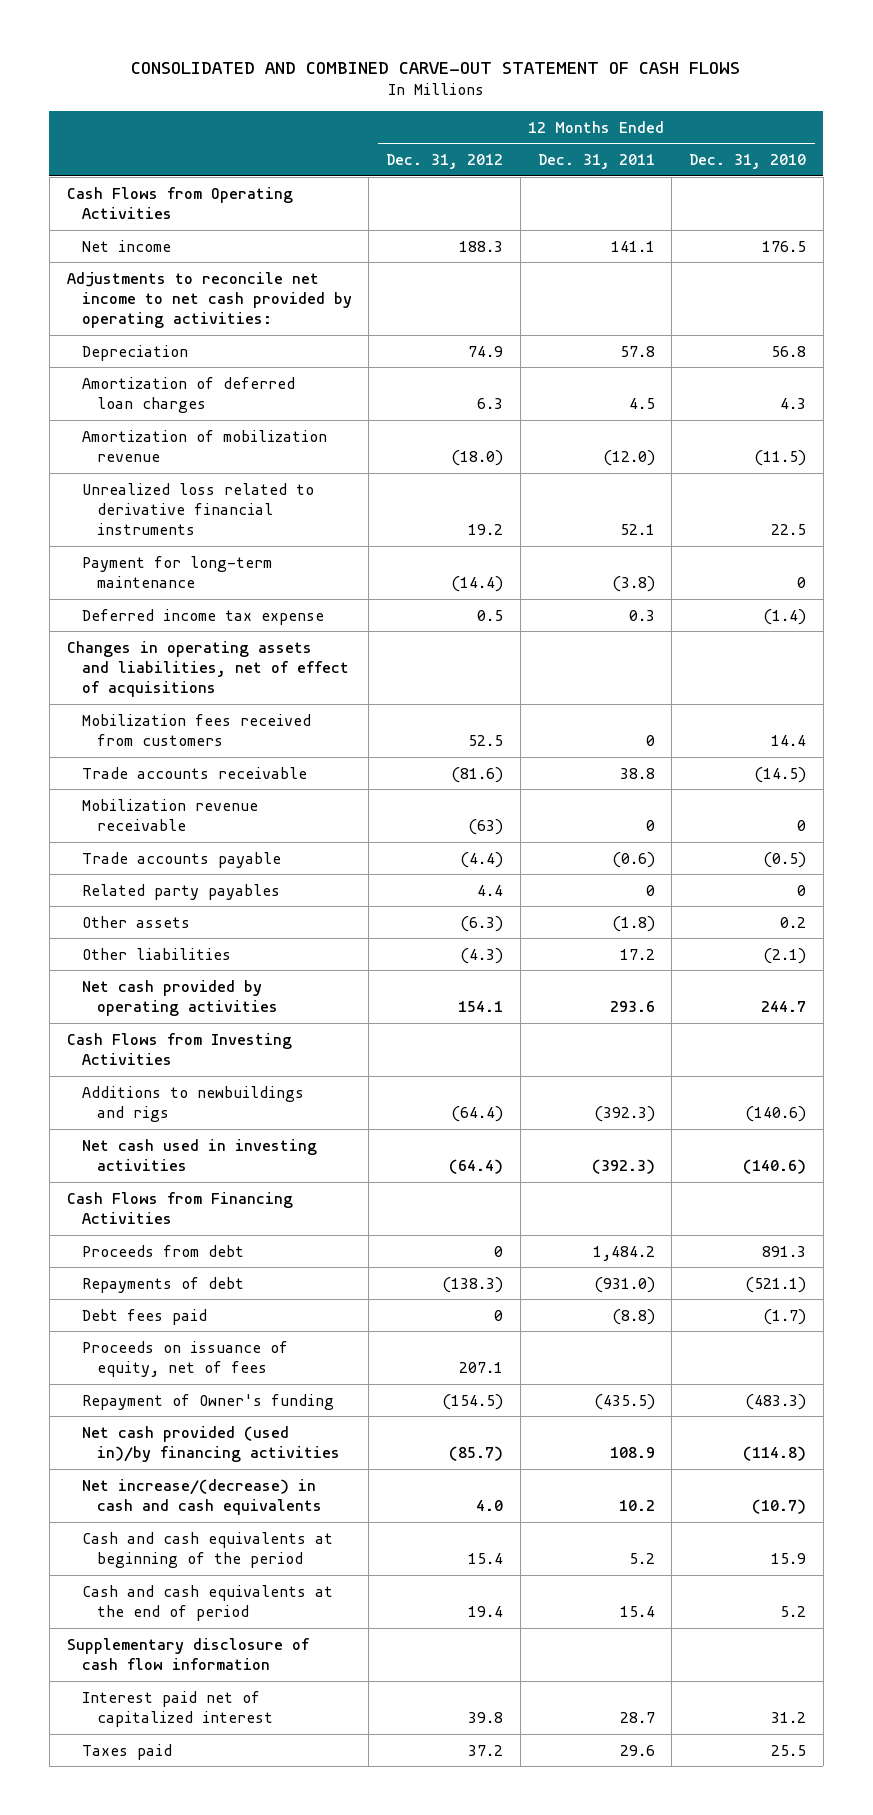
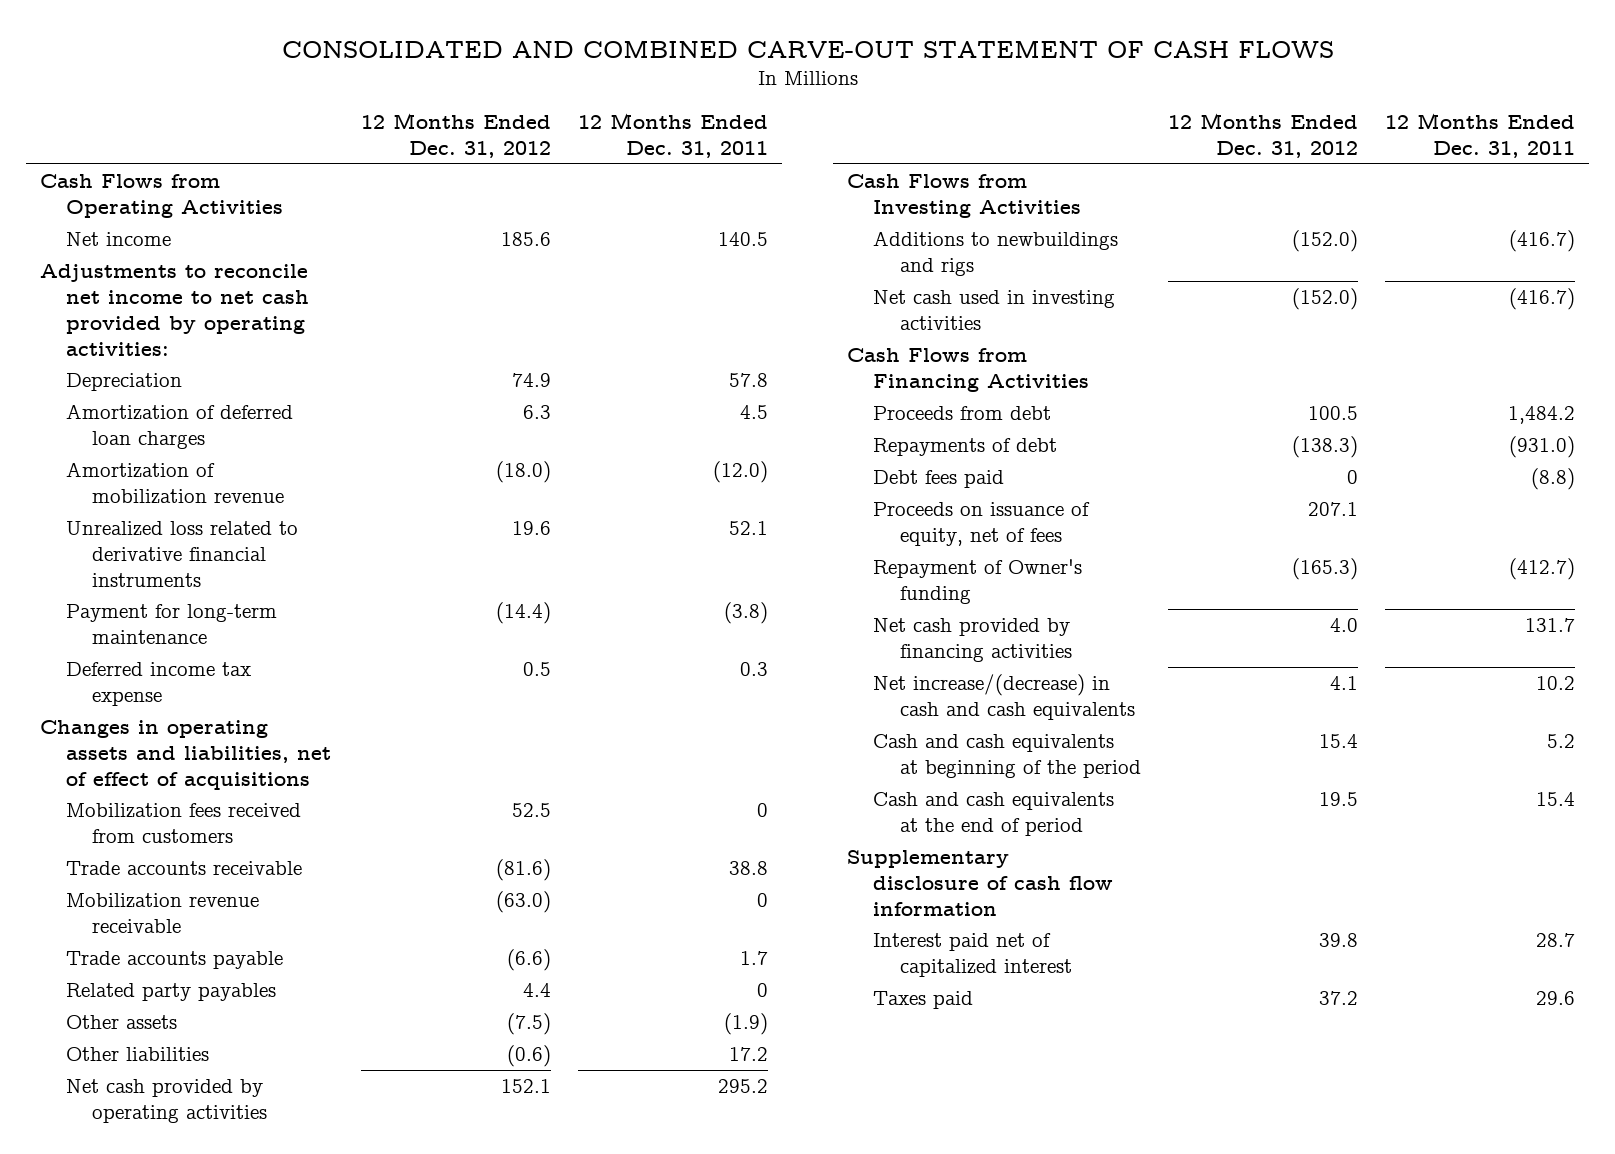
- | 12 Months Ended Dec. 31, 2012 | 12 Months Ended Dec. 31, 2011 | 12 Months Ended Dec. 31, 2010
+ | 12 Months Ended Dec. 31, 2012 | 12 Months Ended Dec. 31, 2011
- Net income | 188.3 | 141.1 | 176.5
+ Net income | 185.6 | 140.5
- Unrealized loss related to derivative financial instruments | 19.2 | 52.1 | 22.5
+ Unrealized loss related to derivative financial instruments | 19.6 | 52.1
- Mobilization revenue receivable | (63) | 0 | 0
- Trade accounts payable | (4.4) | (0.6) | (0.5)
+ Mobilization revenue receivable | (63.0) | 0
+ Trade accounts payable | (6.6) | 1.7
- Other assets | (6.3) | (1.8) | 0.2
- Other liabilities | (4.3) | 17.2 | (2.1)
- Net cash provided by operating activities | 154.1 | 293.6 | 244.7
+ Other assets | (7.5) | (1.9)
+ Other liabilities | (0.6) | 17.2
+ Net cash provided by operating activities | 152.1 | 295.2
- Additions to newbuildings and rigs | (64.4) | (392.3) | (140.6)
- Net cash used in investing activities | (64.4) | (392.3) | (140.6)
+ Additions to newbuildings and rigs | (152.0) | (416.7)
+ Net cash used in investing activities | (152.0) | (416.7)
- Proceeds from debt | 0 | 1,484.2 | 891.3
+ Proceeds from debt | 100.5 | 1,484.2
- Repayment of Owner's funding | (154.5) | (435.5) | (483.3)
- Net cash provided (used in)/by financing activities | (85.7) | 108.9 | (114.8)
- Net increase/(decrease) in cash and cash equivalents | 4.0 | 10.2 | (10.7)
+ Repayment of Owner's funding | (165.3) | (412.7)
+ Net cash provided by financing activities | 4.0 | 131.7
+ Net increase/(decrease) in cash and cash equivalents | 4.1 | 10.2
- Cash and cash equivalents at the end of period | 19.4 | 15.4 | 5.2
+ Cash and cash equivalents at the end of period | 19.5 | 15.4

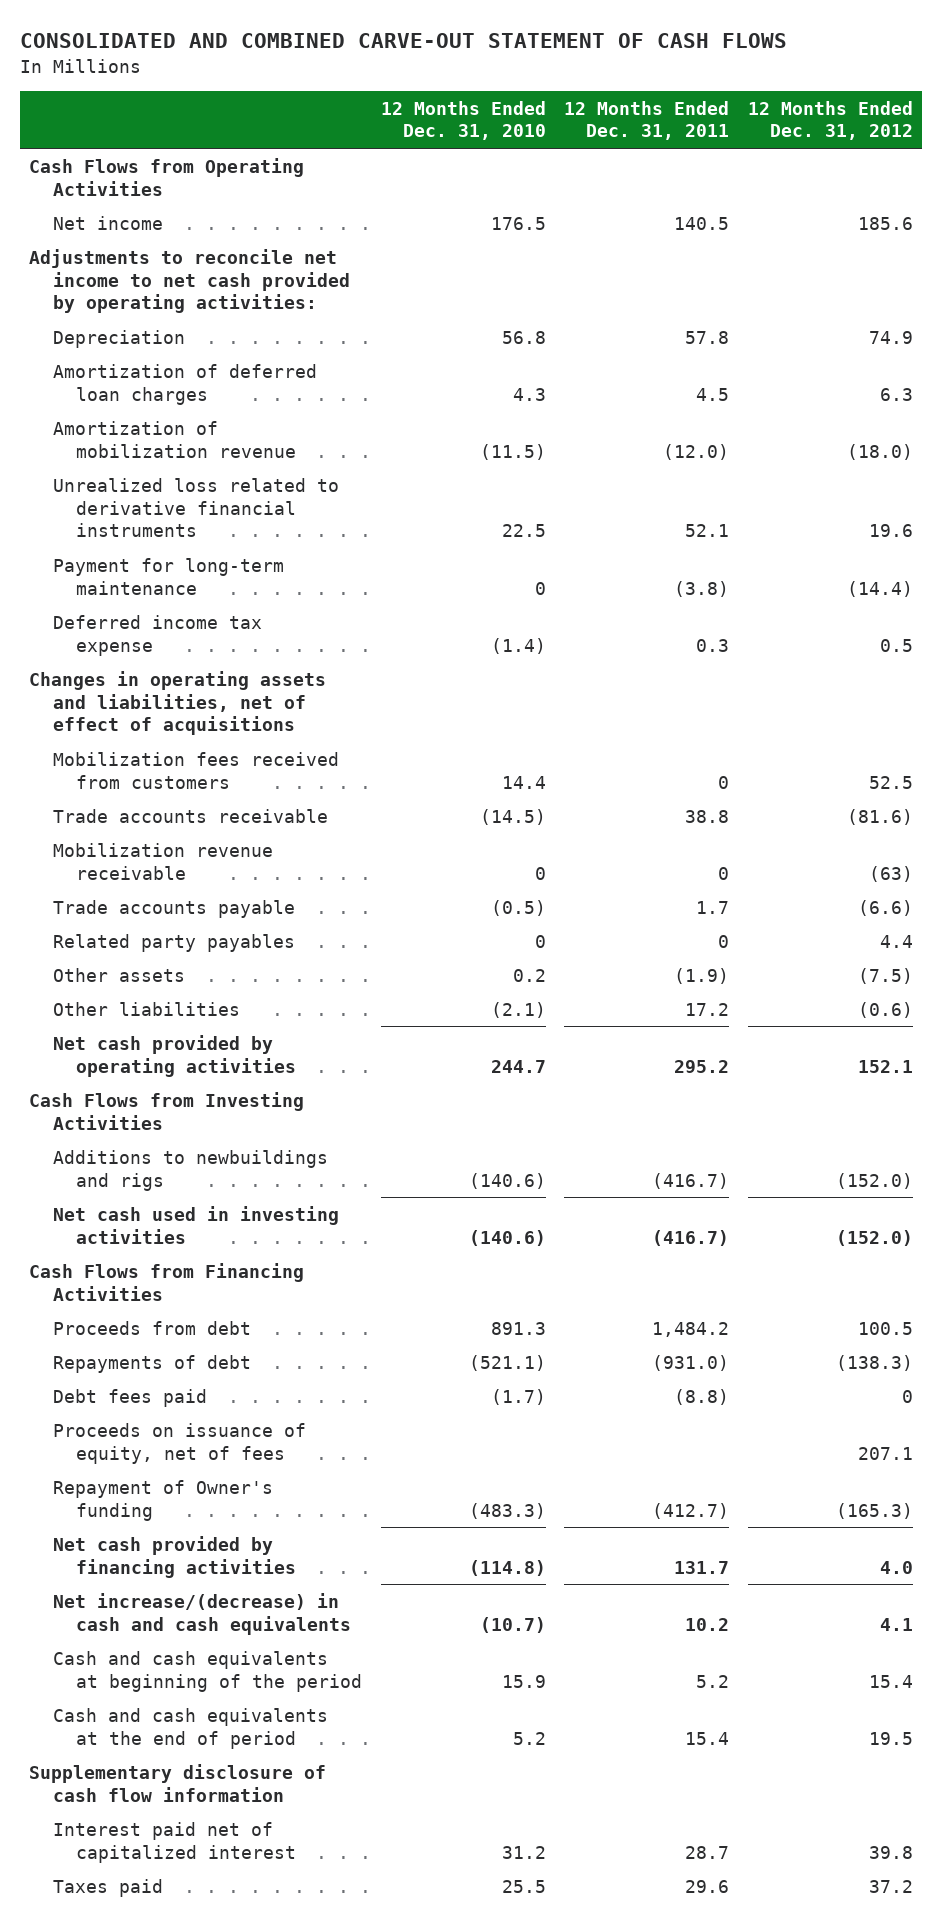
- | 12 Months Ended Dec. 31, 2012 | 12 Months Ended Dec. 31, 2011
+ | 12 Months Ended Dec. 31, 2010 | 12 Months Ended Dec. 31, 2011 | 12 Months Ended Dec. 31, 2012
- Mobilization revenue receivable | (63.0) | 0
+ Mobilization revenue receivable | 0 | 0 | (63)

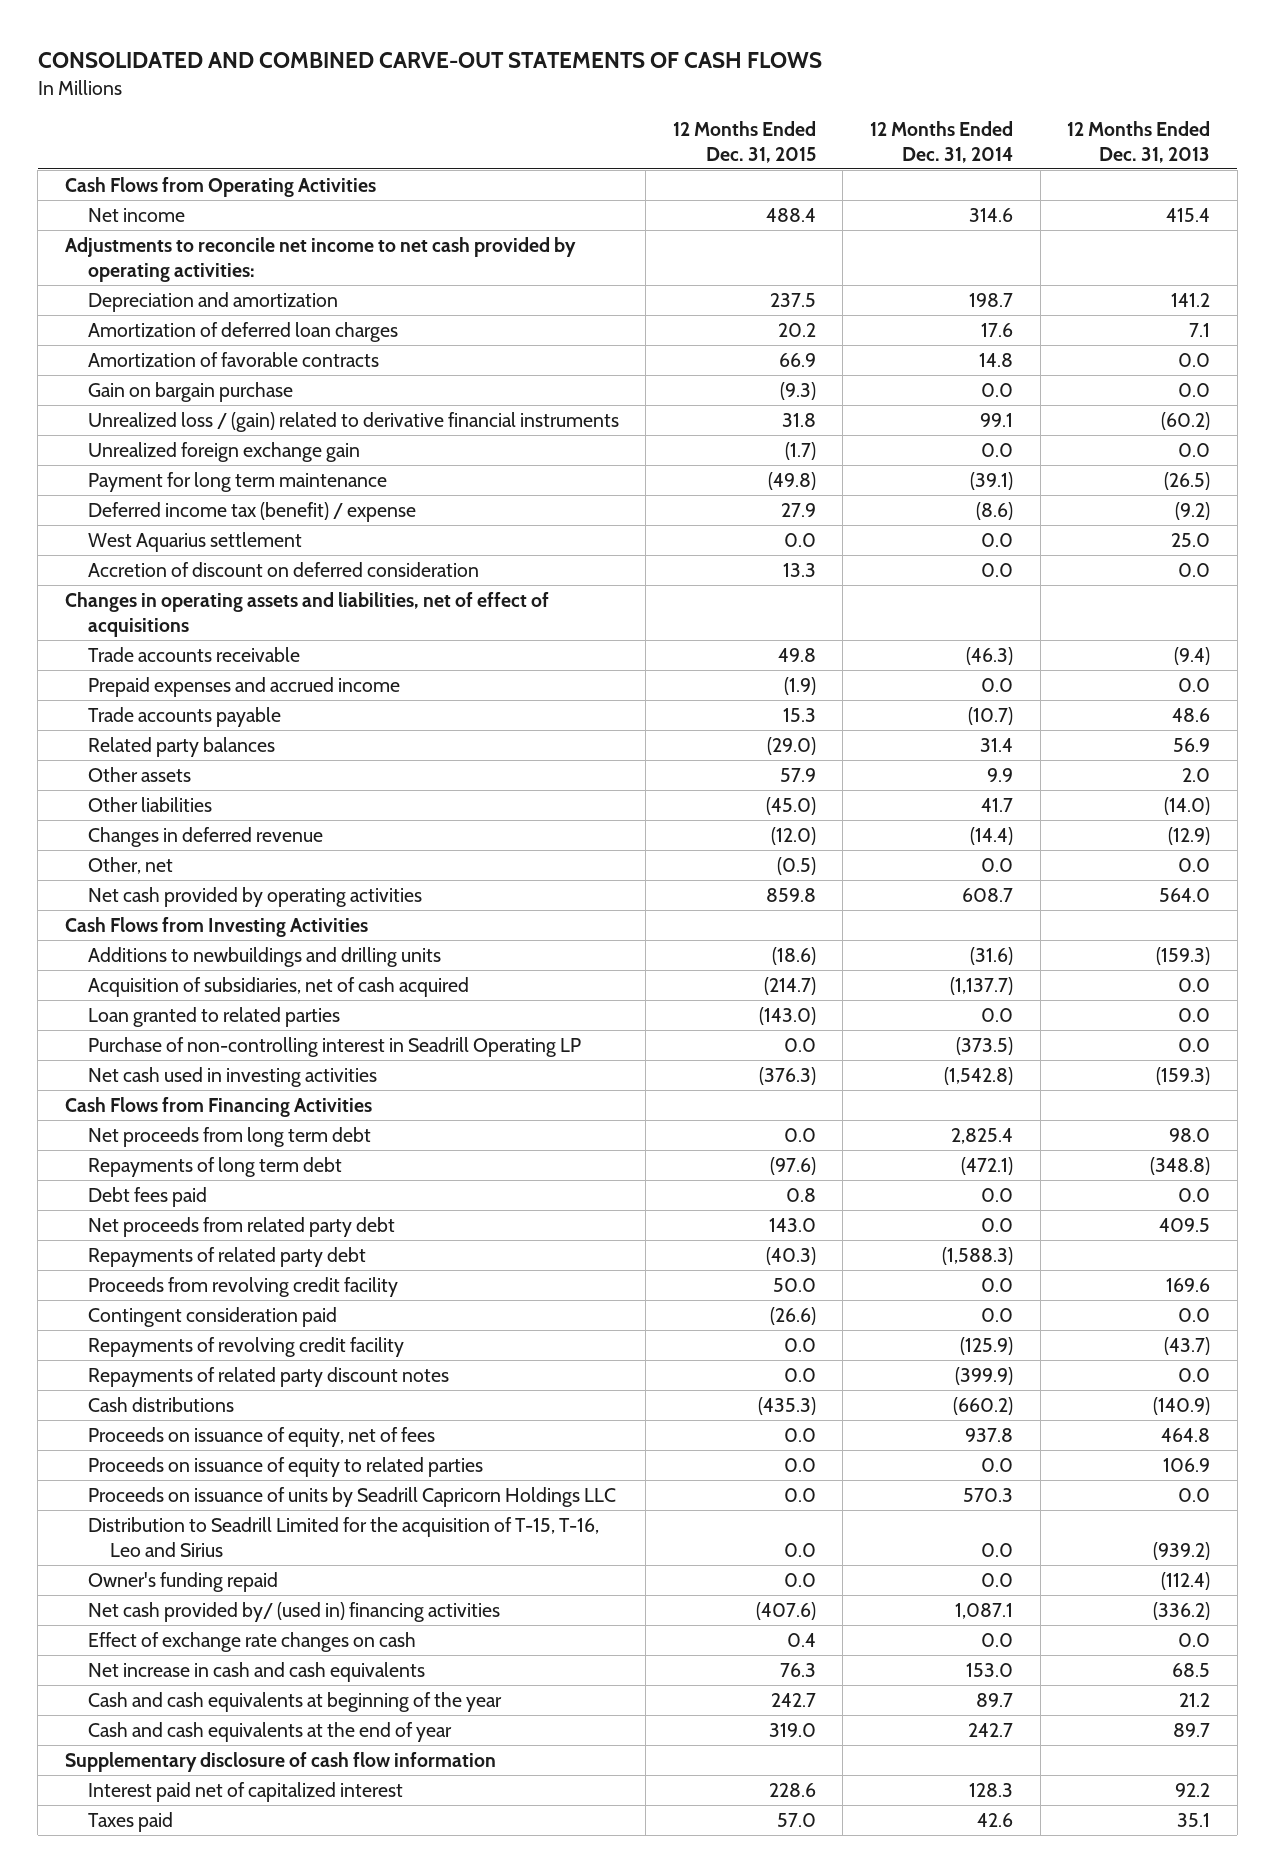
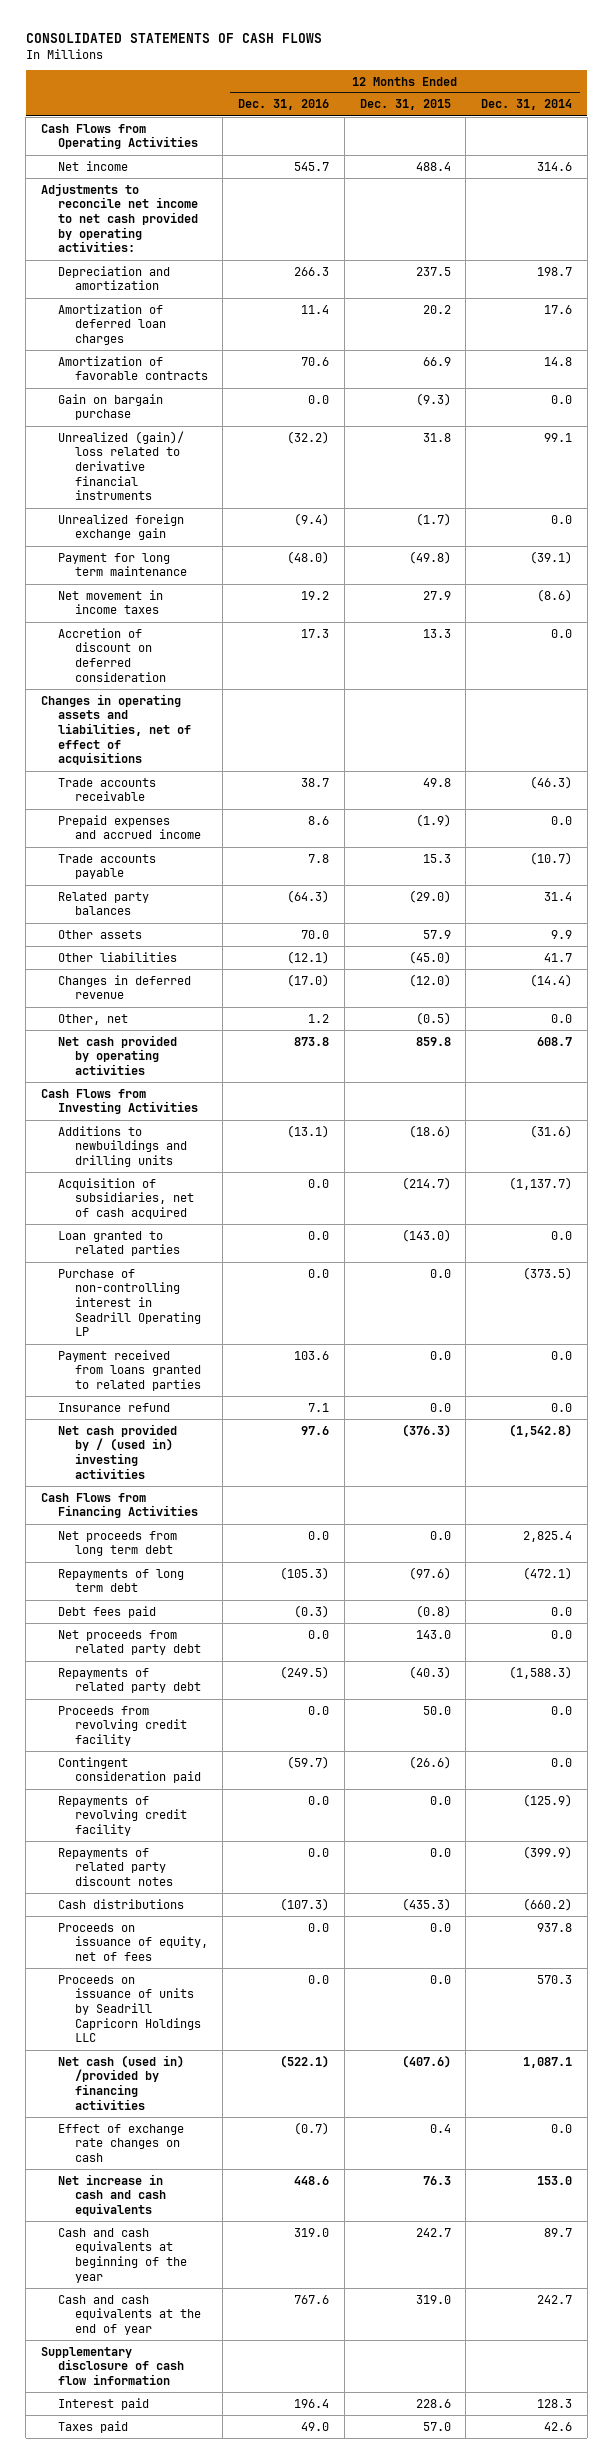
- CONSOLIDATED AND COMBINED CARVE-OUT STATEMENTS OF CASH FLOWS
+ CONSOLIDATED STATEMENTS OF CASH FLOWS
- | 12 Months Ended Dec. 31, 2015 | 12 Months Ended Dec. 31, 2014 | 12 Months Ended Dec. 31, 2013
+ | 12 Months Ended Dec. 31, 2016 | 12 Months Ended Dec. 31, 2015 | 12 Months Ended Dec. 31, 2014
- Unrealized loss / (gain) related to derivative financial instruments | 31.8 | 99.1 | (60.2)
+ Unrealized (gain)/ loss related to derivative financial instruments | (32.2) | 31.8 | 99.1
- Deferred income tax (benefit) / expense | 27.9 | (8.6) | (9.2)
- West Aquarius settlement | 0.0 | 0.0 | 25.0
+ Net movement in income taxes | 19.2 | 27.9 | (8.6)
- Net cash used in investing activities | (376.3) | (1,542.8) | (159.3)
+ Payment received from loans granted to related parties | 103.6 | 0.0 | 0.0
+ Insurance refund | 7.1 | 0.0 | 0.0
+ Net cash provided by / (used in) investing activities | 97.6 | (376.3) | (1,542.8)
- Debt fees paid | 0.8 | 0.0 | 0.0
+ Debt fees paid | (0.3) | (0.8) | 0.0
- Proceeds on issuance of equity to related parties | 0.0 | 0.0 | 106.9
- Distribution to Seadrill Limited for the acquisition of T-15, T-16, Leo and Sirius | 0.0 | 0.0 | (939.2)
- Owner's funding repaid | 0.0 | 0.0 | (112.4)
- Net cash provided by/ (used in) financing activities | (407.6) | 1,087.1 | (336.2)
+ Net cash (used in) /provided by financing activities | (522.1) | (407.6) | 1,087.1
- Interest paid net of capitalized interest | 228.6 | 128.3 | 92.2
+ Interest paid | 196.4 | 228.6 | 128.3

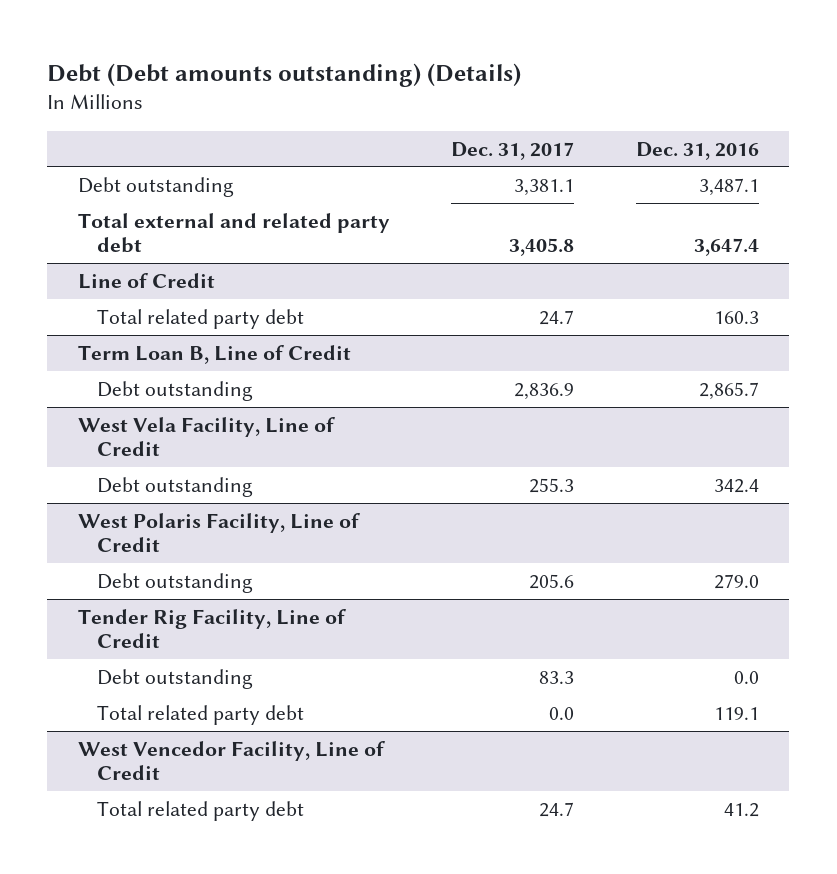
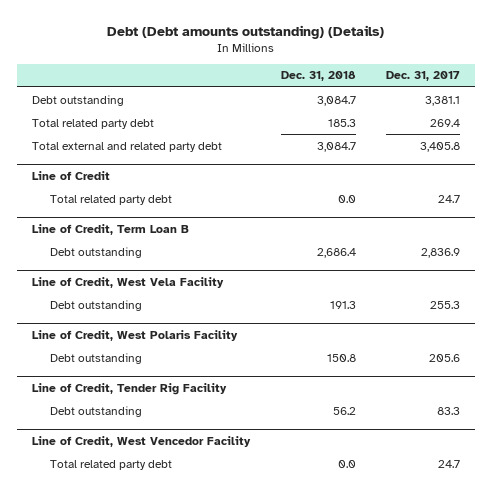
- | Dec. 31, 2017 | Dec. 31, 2016
+ | Dec. 31, 2018 | Dec. 31, 2017
+ Total related party debt | 185.3 | 269.4
- Term Loan B, Line of Credit
+ Line of Credit, Term Loan B
- West Vela Facility, Line of Credit
+ Line of Credit, West Vela Facility
- West Polaris Facility, Line of Credit
+ Line of Credit, West Polaris Facility
- Tender Rig Facility, Line of Credit
+ Line of Credit, Tender Rig Facility
- Total related party debt | 0.0 | 119.1
- West Vencedor Facility, Line of Credit
+ Line of Credit, West Vencedor Facility

